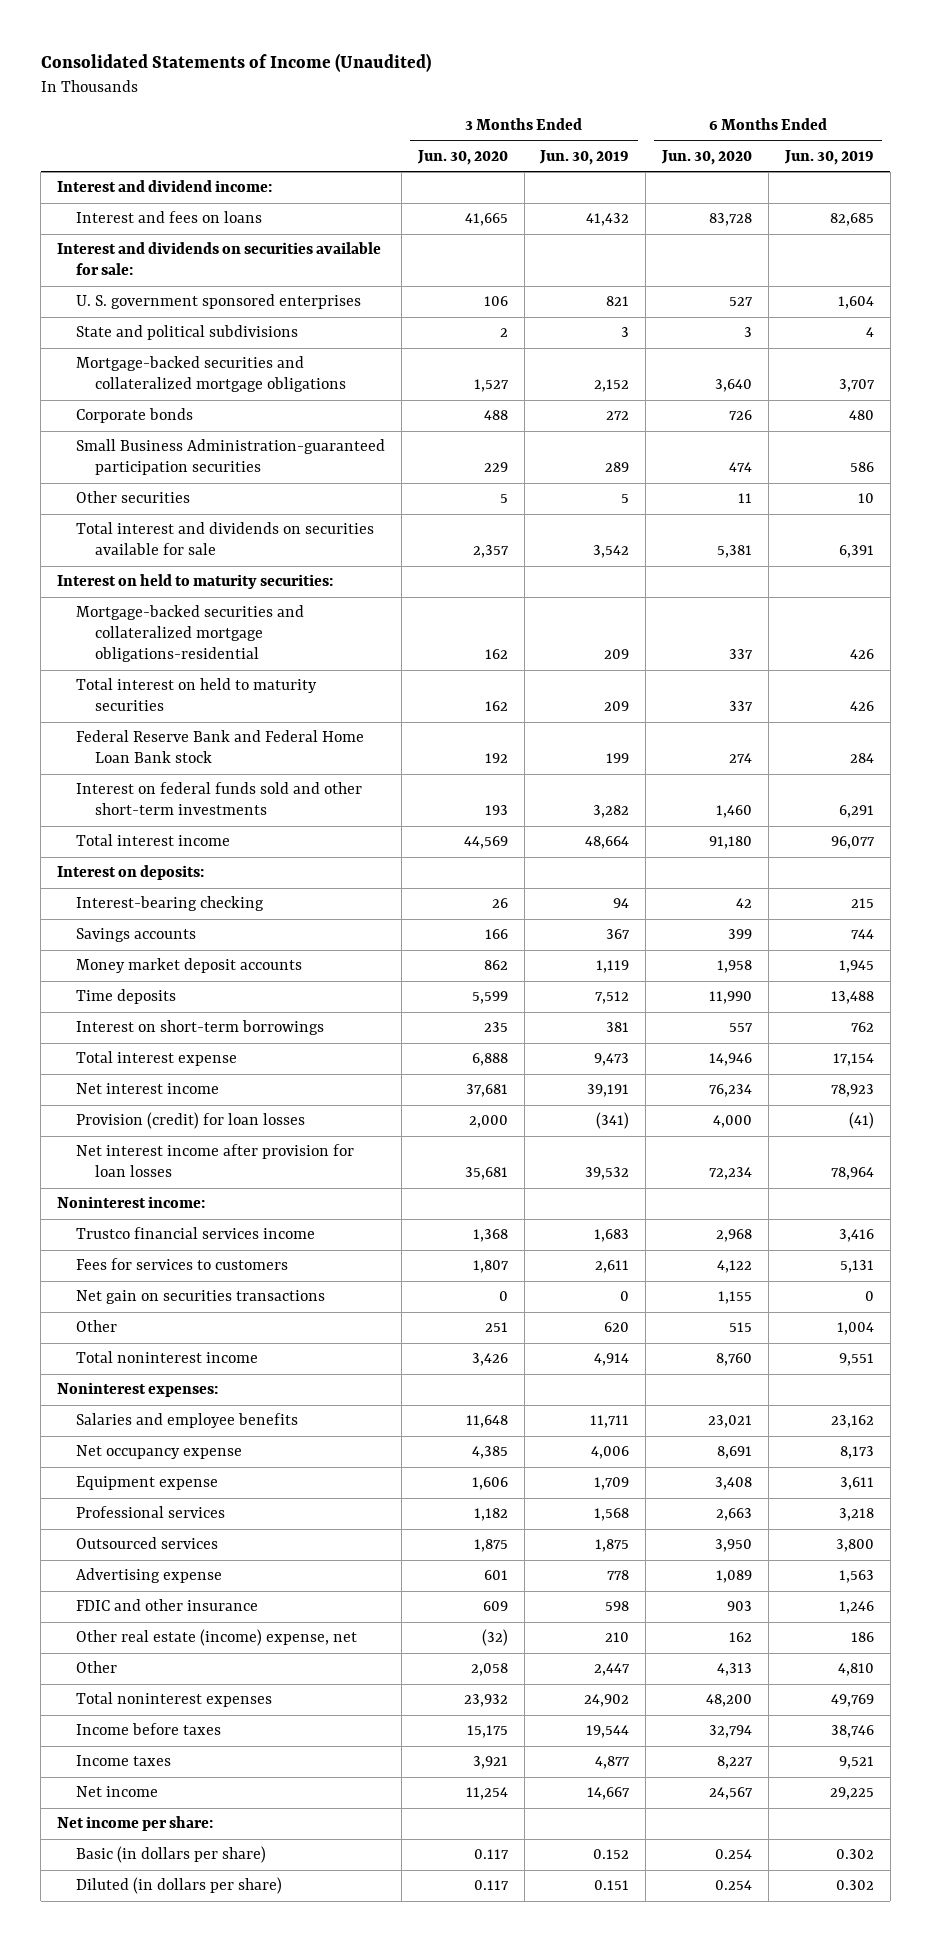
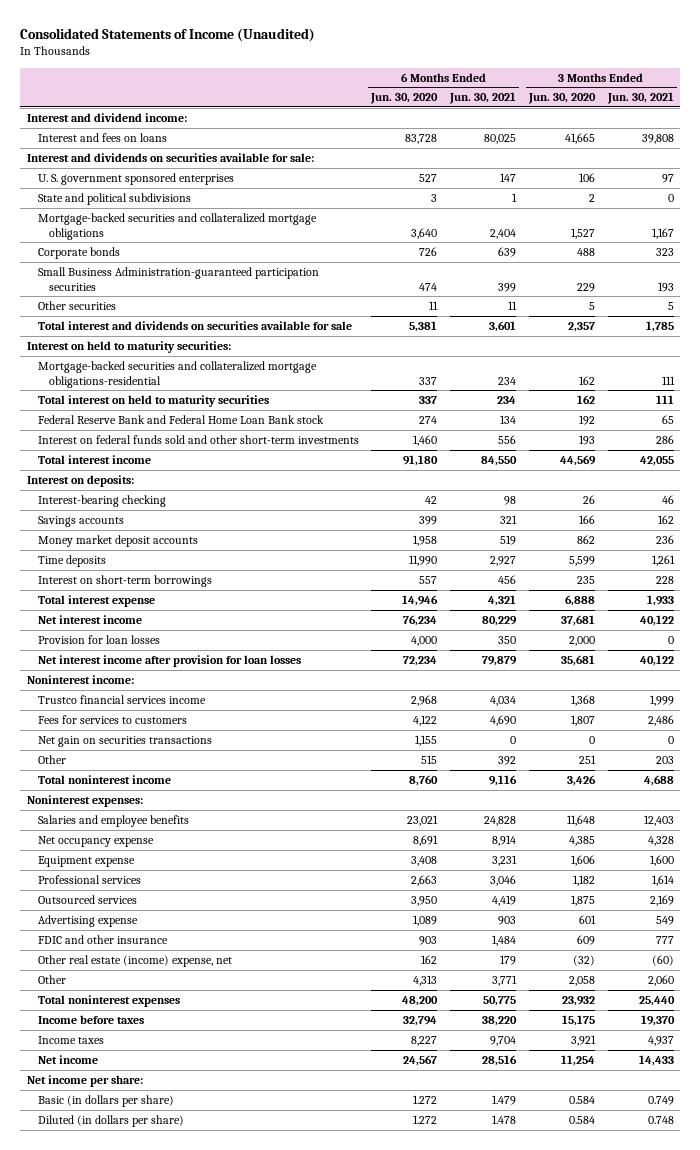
- | 3 Months Ended Jun. 30, 2020 | 3 Months Ended Jun. 30, 2019 | 6 Months Ended Jun. 30, 2020 | 6 Months Ended Jun. 30, 2019
+ | 6 Months Ended Jun. 30, 2020 | 6 Months Ended Jun. 30, 2021 | 3 Months Ended Jun. 30, 2020 | 3 Months Ended Jun. 30, 2021
- Provision (credit) for loan losses | 2,000 | (341) | 4,000 | (41)
+ Provision for loan losses | 4,000 | 350 | 2,000 | 0
- Basic (in dollars per share) | 0.117 | 0.152 | 0.254 | 0.302
- Diluted (in dollars per share) | 0.117 | 0.151 | 0.254 | 0.302
+ Basic (in dollars per share) | 1.272 | 1.479 | 0.584 | 0.749
+ Diluted (in dollars per share) | 1.272 | 1.478 | 0.584 | 0.748

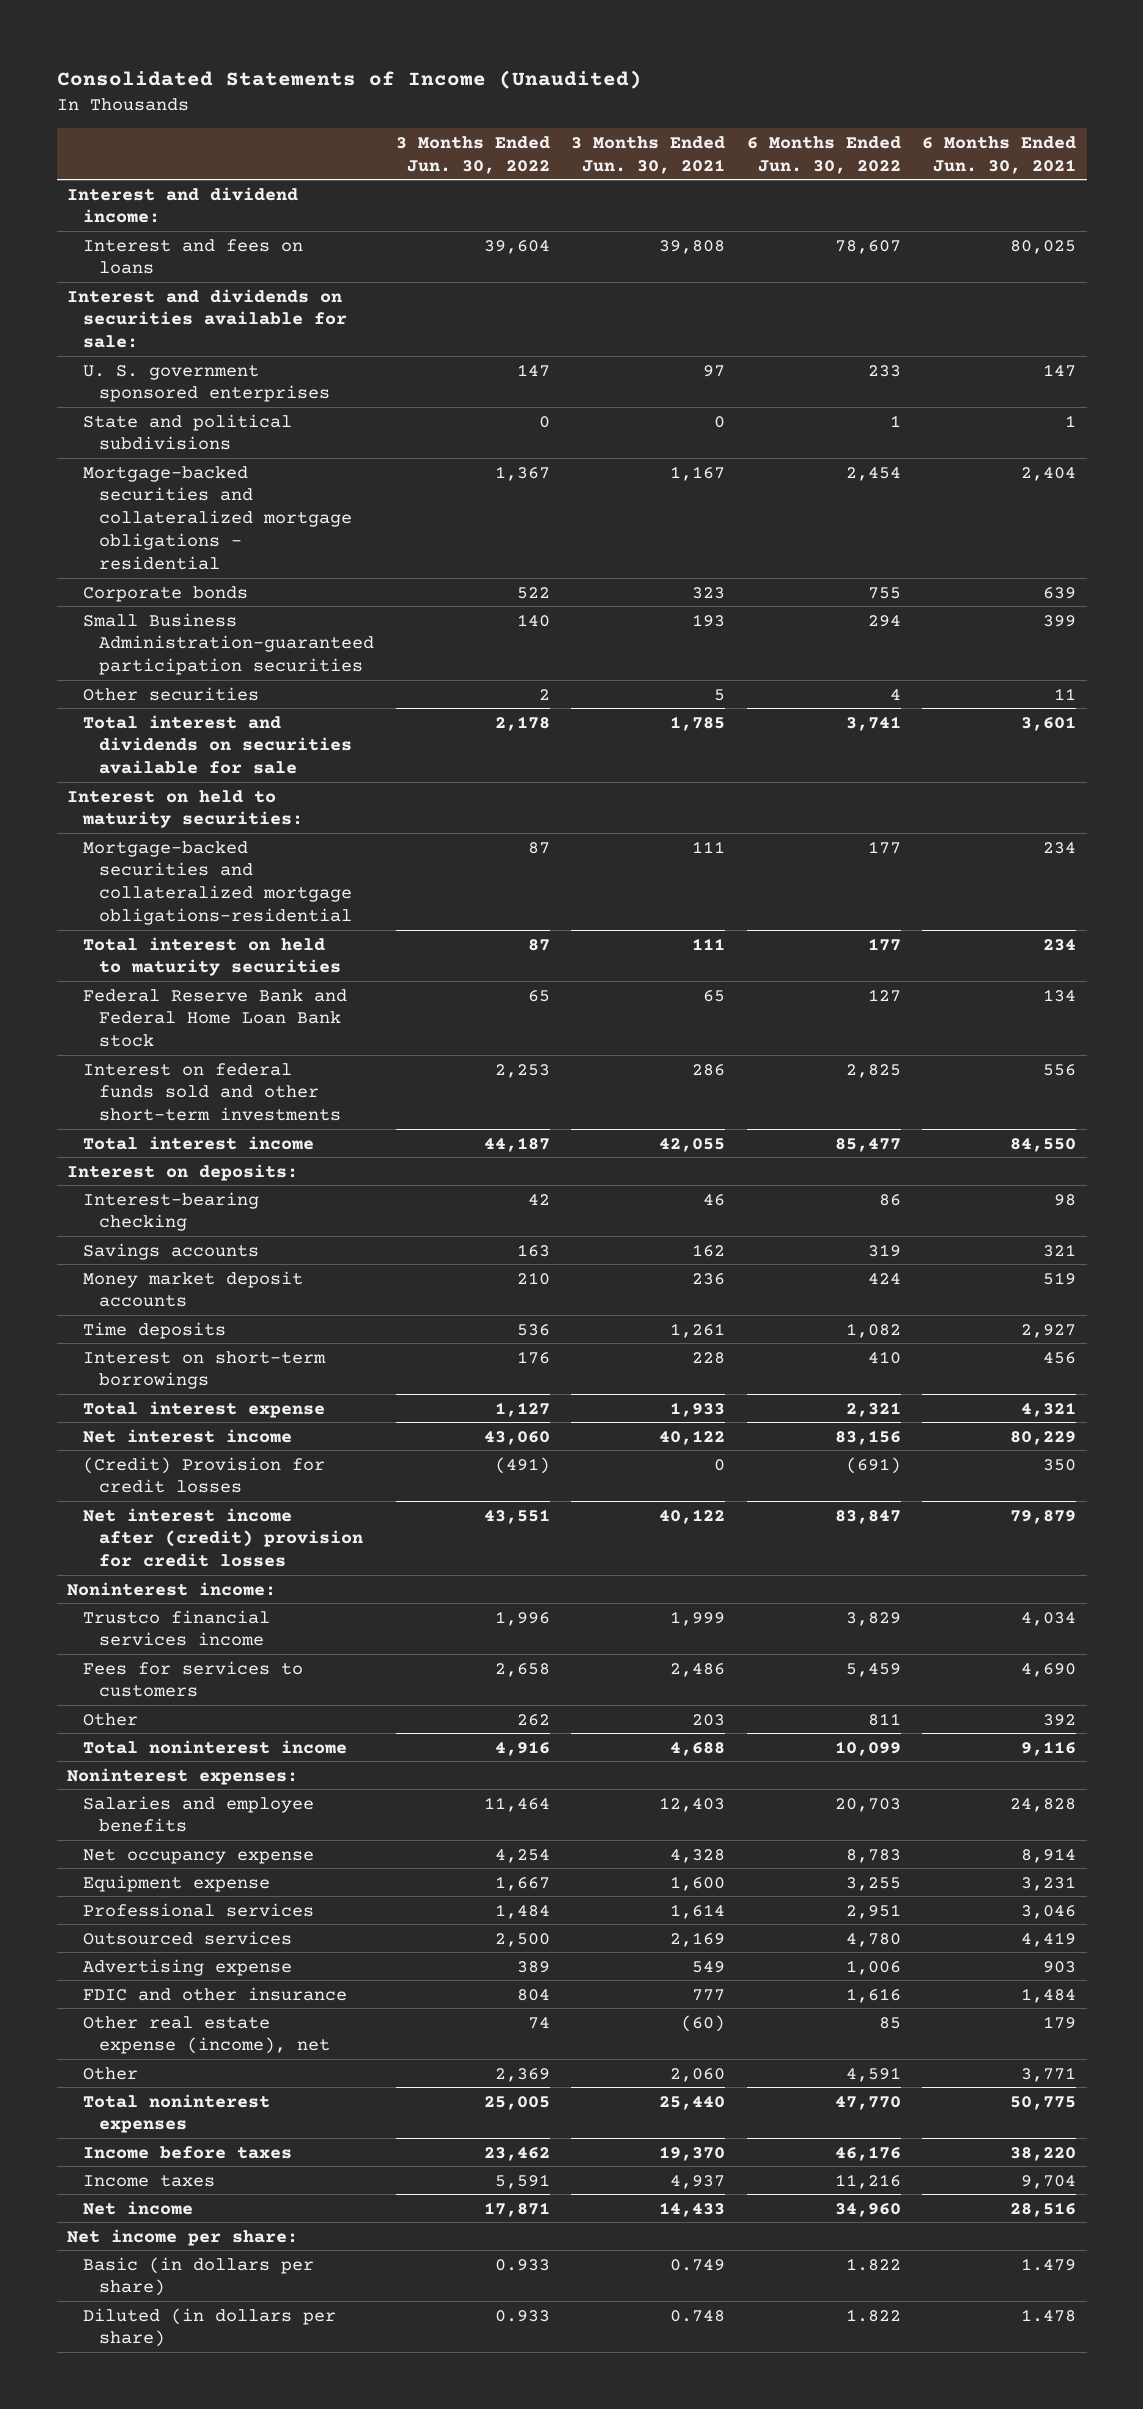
- | 6 Months Ended Jun. 30, 2020 | 6 Months Ended Jun. 30, 2021 | 3 Months Ended Jun. 30, 2020 | 3 Months Ended Jun. 30, 2021
+ | 3 Months Ended Jun. 30, 2022 | 3 Months Ended Jun. 30, 2021 | 6 Months Ended Jun. 30, 2022 | 6 Months Ended Jun. 30, 2021
- Mortgage-backed securities and collateralized mortgage obligations | 3,640 | 2,404 | 1,527 | 1,167
+ Mortgage-backed securities and collateralized mortgage obligations - residential | 1,367 | 1,167 | 2,454 | 2,404
- Provision for loan losses | 4,000 | 350 | 2,000 | 0
- Net interest income after provision for loan losses | 72,234 | 79,879 | 35,681 | 40,122
+ (Credit) Provision for credit losses | (491) | 0 | (691) | 350
+ Net interest income after (credit) provision for credit losses | 43,551 | 40,122 | 83,847 | 79,879
- Net gain on securities transactions | 1,155 | 0 | 0 | 0
- Other real estate (income) expense, net | 162 | 179 | (32) | (60)
+ Other real estate expense (income), net | 74 | (60) | 85 | 179

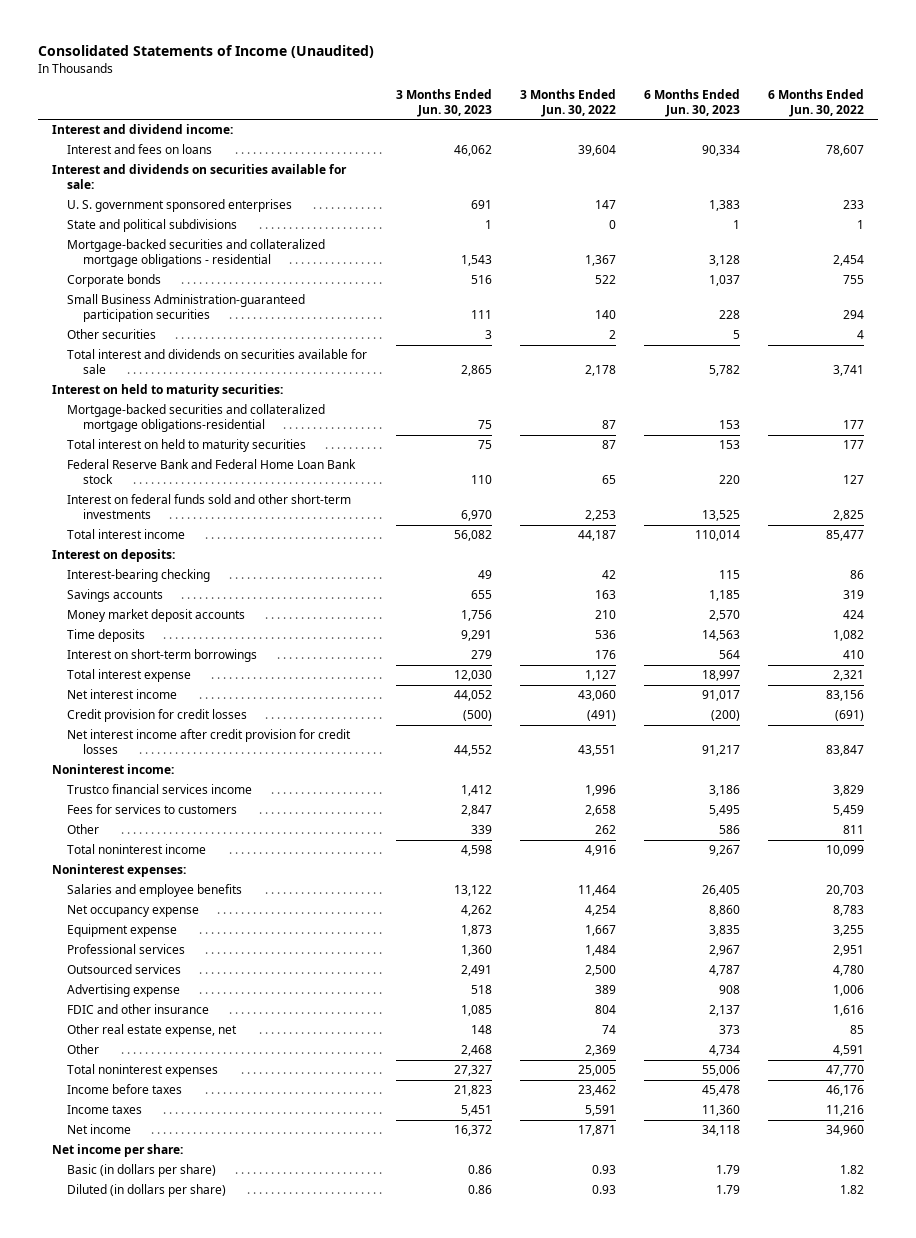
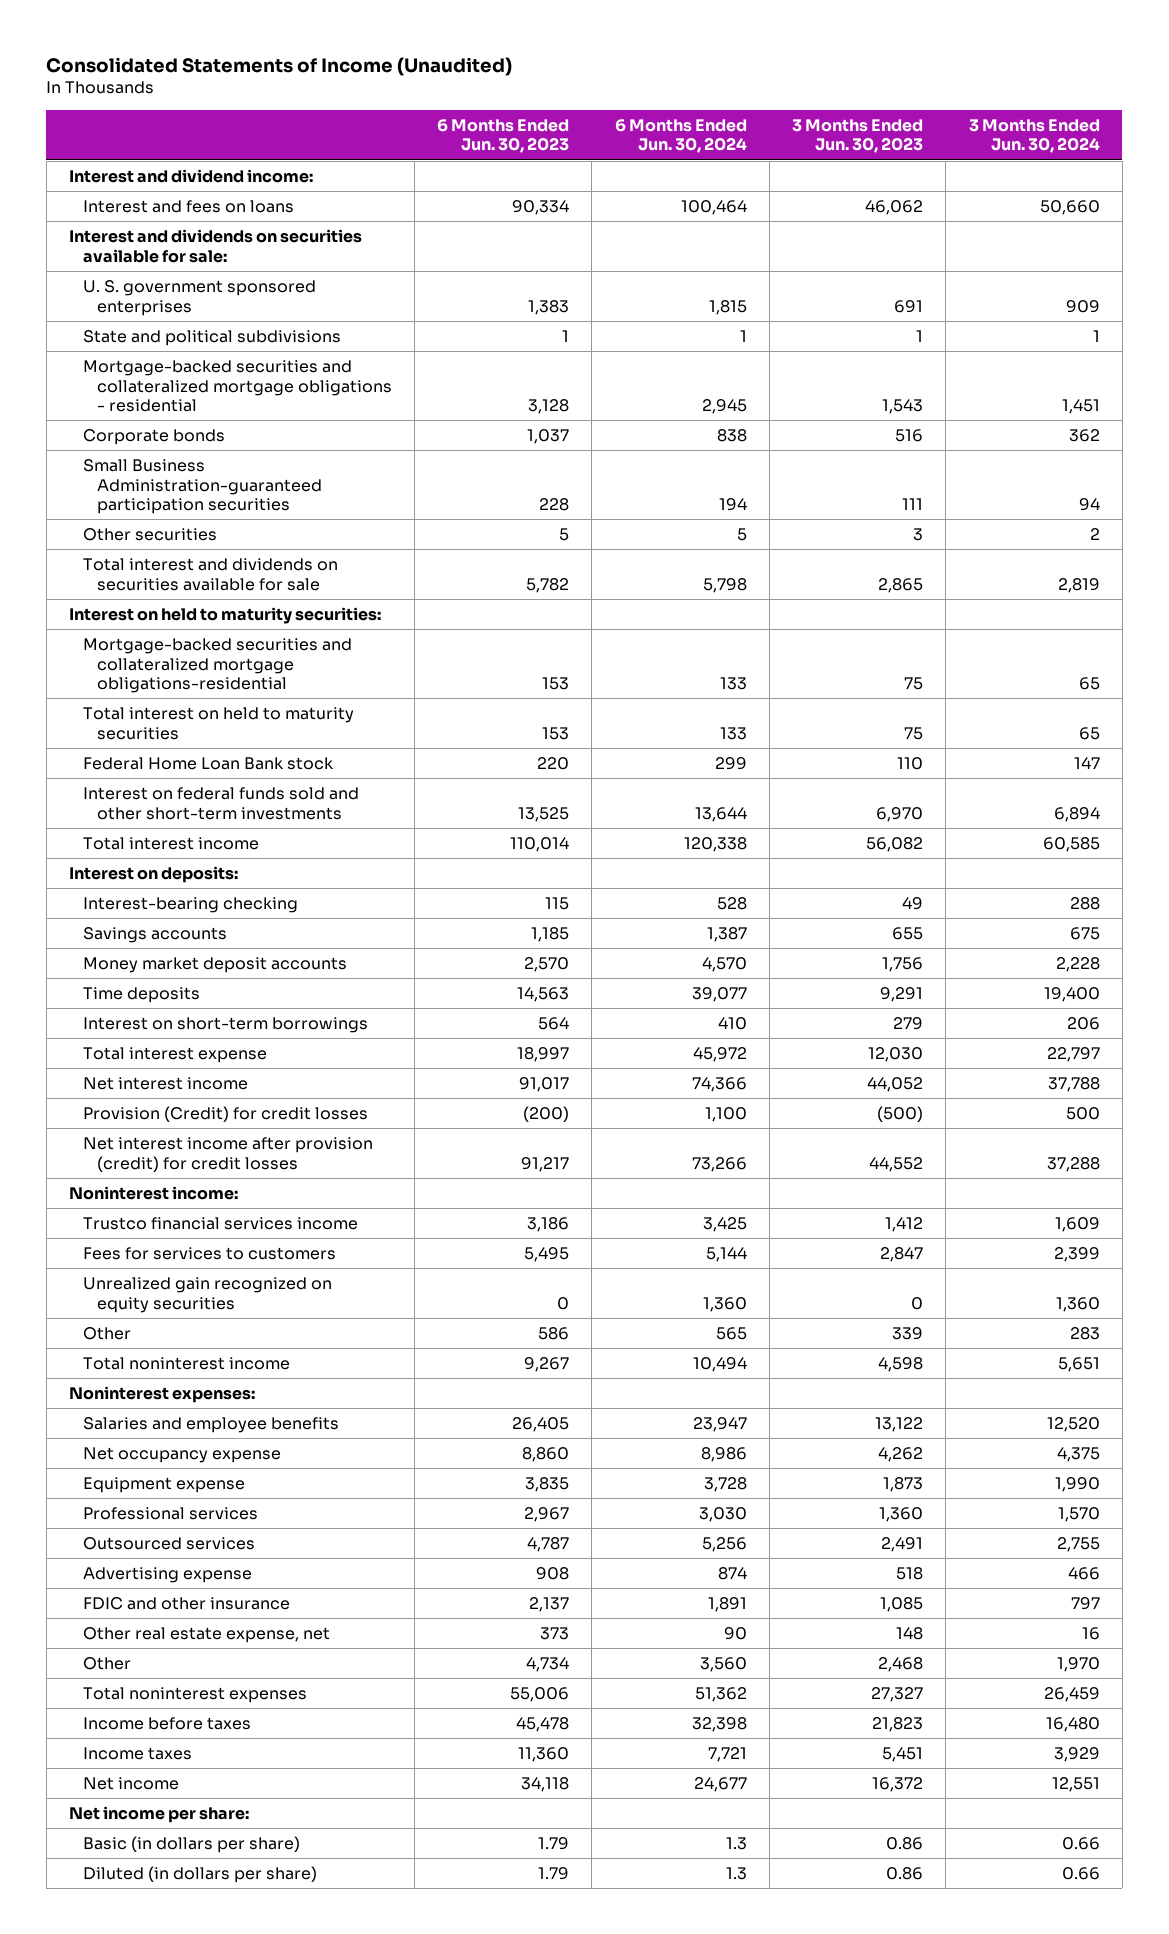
- | 3 Months Ended Jun. 30, 2023 | 3 Months Ended Jun. 30, 2022 | 6 Months Ended Jun. 30, 2023 | 6 Months Ended Jun. 30, 2022
+ | 6 Months Ended Jun. 30, 2023 | 6 Months Ended Jun. 30, 2024 | 3 Months Ended Jun. 30, 2023 | 3 Months Ended Jun. 30, 2024
- Federal Reserve Bank and Federal Home Loan Bank stock | 110 | 65 | 220 | 127
+ Federal Home Loan Bank stock | 220 | 299 | 110 | 147
- Credit provision for credit losses | (500) | (491) | (200) | (691)
- Net interest income after credit provision for credit losses | 44,552 | 43,551 | 91,217 | 83,847
+ Provision (Credit) for credit losses | (200) | 1,100 | (500) | 500
+ Net interest income after provision (credit) for credit losses | 91,217 | 73,266 | 44,552 | 37,288
+ Unrealized gain recognized on equity securities | 0 | 1,360 | 0 | 1,360

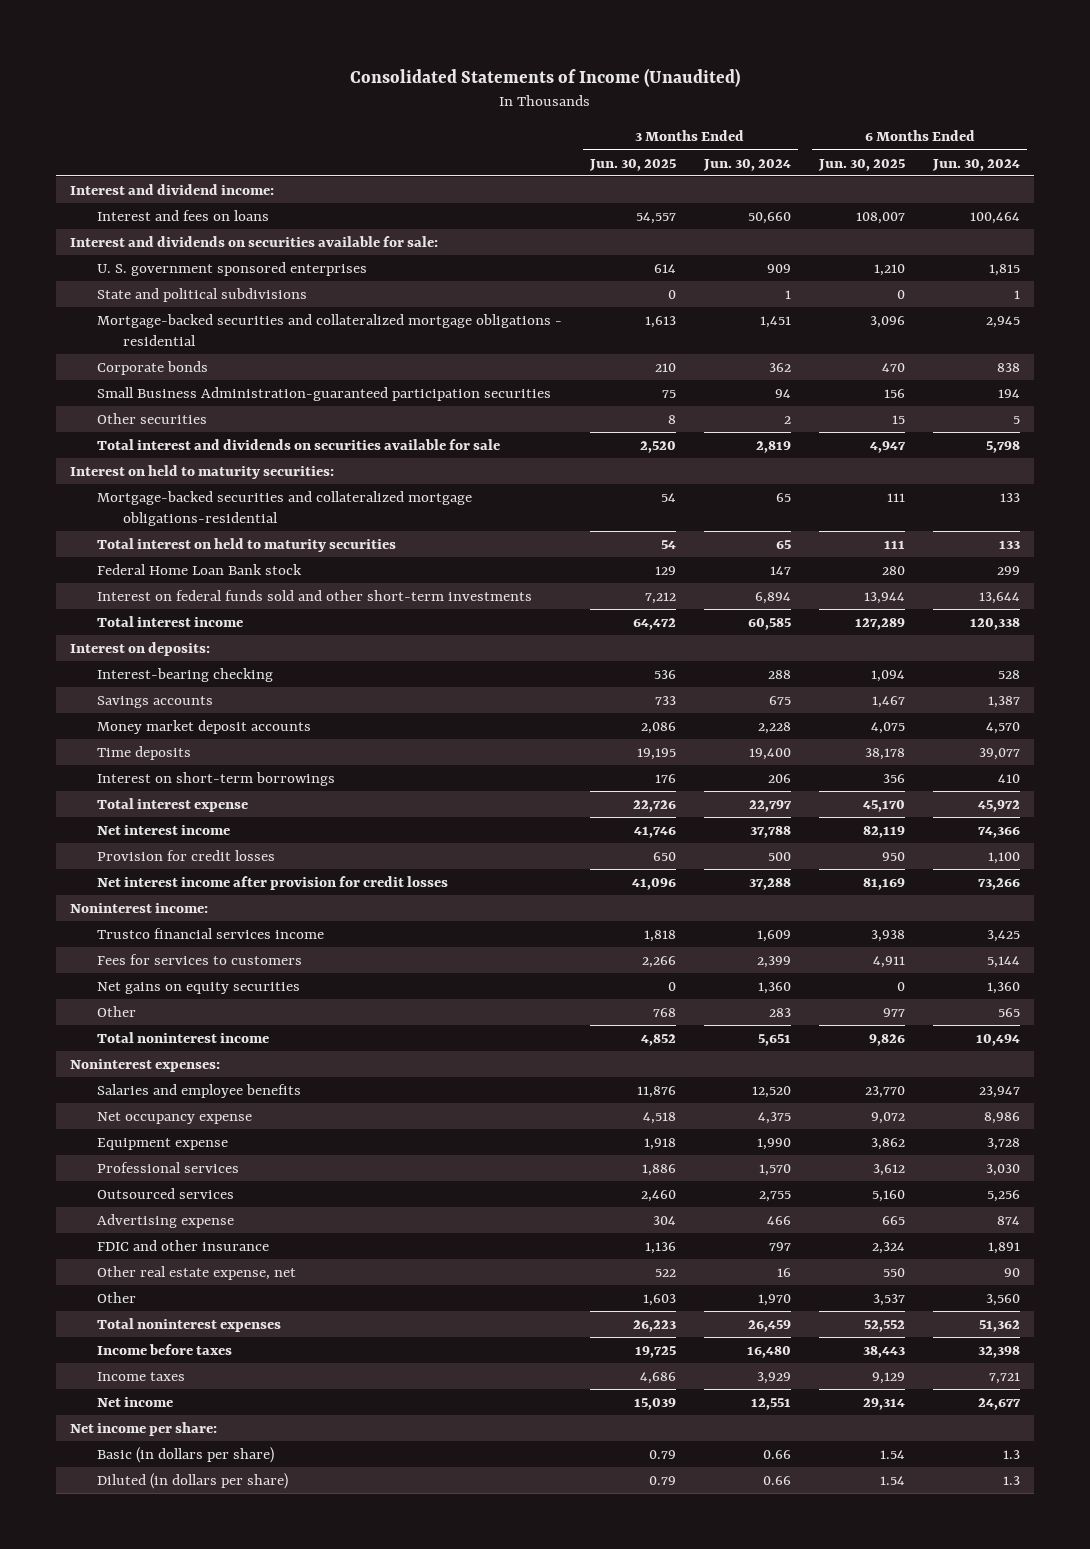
- | 6 Months Ended Jun. 30, 2023 | 6 Months Ended Jun. 30, 2024 | 3 Months Ended Jun. 30, 2023 | 3 Months Ended Jun. 30, 2024
+ | 3 Months Ended Jun. 30, 2025 | 3 Months Ended Jun. 30, 2024 | 6 Months Ended Jun. 30, 2025 | 6 Months Ended Jun. 30, 2024
- Provision (Credit) for credit losses | (200) | 1,100 | (500) | 500
- Net interest income after provision (credit) for credit losses | 91,217 | 73,266 | 44,552 | 37,288
+ Provision for credit losses | 650 | 500 | 950 | 1,100
+ Net interest income after provision for credit losses | 41,096 | 37,288 | 81,169 | 73,266
- Unrealized gain recognized on equity securities | 0 | 1,360 | 0 | 1,360
+ Net gains on equity securities | 0 | 1,360 | 0 | 1,360

